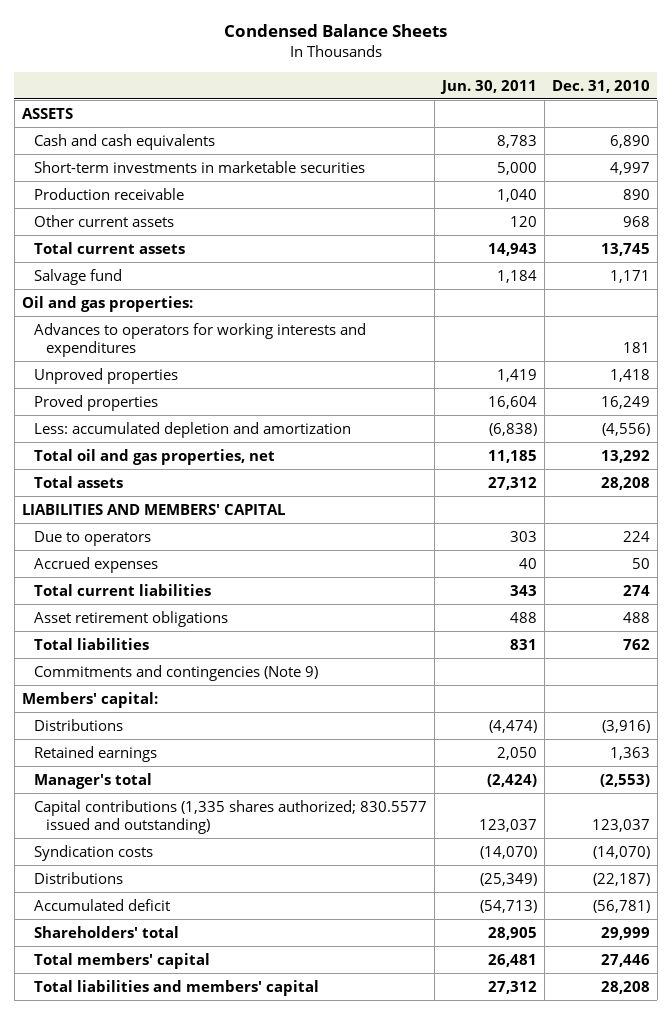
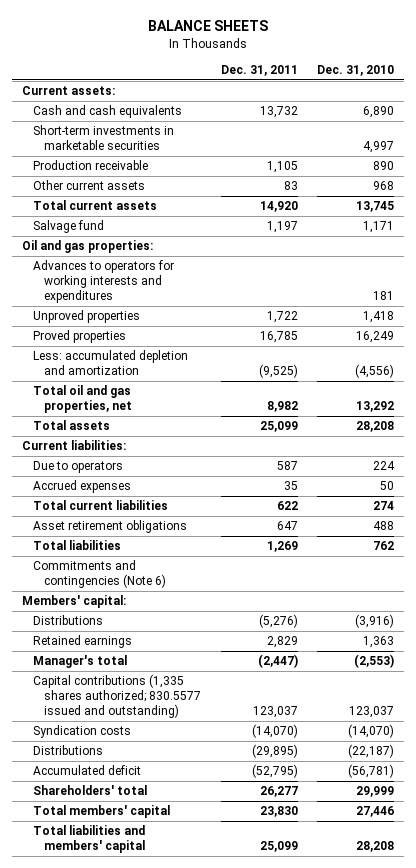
- Condensed Balance Sheets
+ BALANCE SHEETS
- | Jun. 30, 2011 | Dec. 31, 2010
+ | Dec. 31, 2011 | Dec. 31, 2010
- ASSETS
+ Current assets:
- LIABILITIES AND MEMBERS' CAPITAL
+ Current liabilities:
- Commitments and contingencies (Note 9)
+ Commitments and contingencies (Note 6)

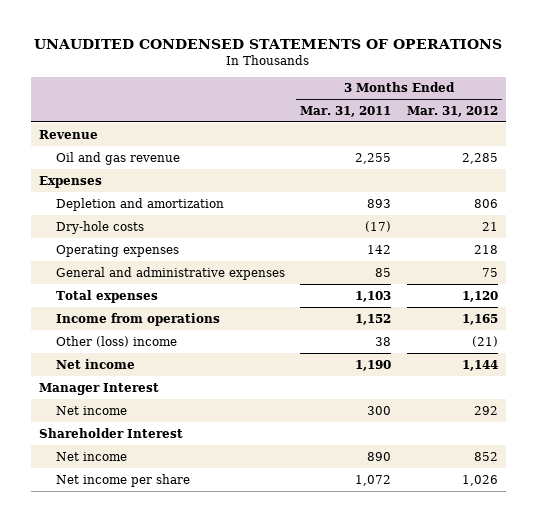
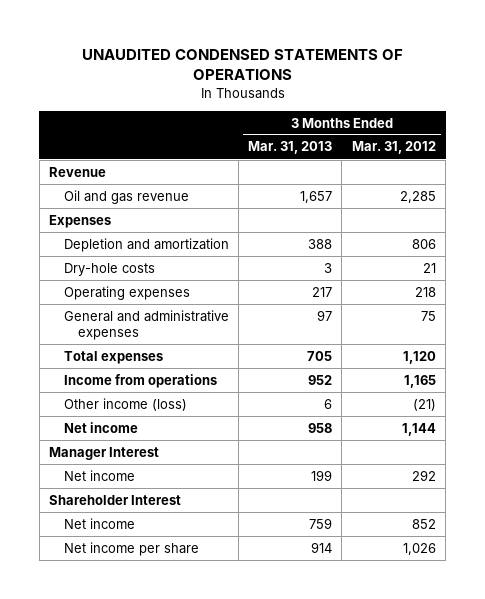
- | 3 Months Ended Mar. 31, 2011 | 3 Months Ended Mar. 31, 2012
+ | 3 Months Ended Mar. 31, 2013 | 3 Months Ended Mar. 31, 2012
- Other (loss) income | 38 | (21)
+ Other income (loss) | 6 | (21)

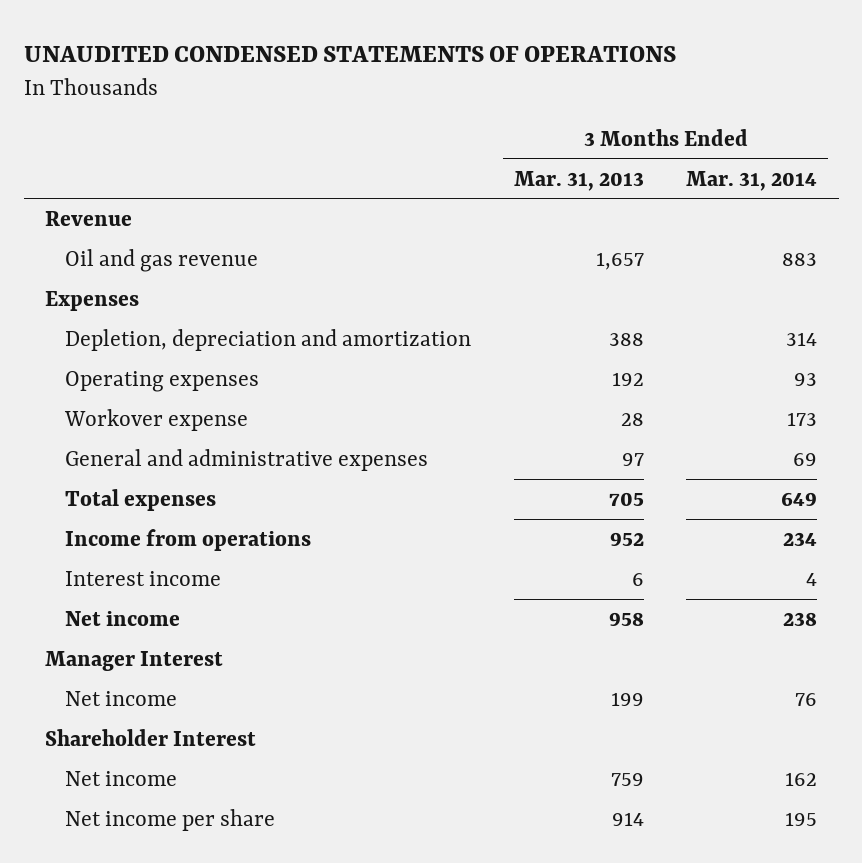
- | 3 Months Ended Mar. 31, 2013 | 3 Months Ended Mar. 31, 2012
+ | 3 Months Ended Mar. 31, 2013 | 3 Months Ended Mar. 31, 2014
- Depletion and amortization | 388 | 806
- Dry-hole costs | 3 | 21
- Operating expenses | 217 | 218
+ Depletion, depreciation and amortization | 388 | 314
+ Operating expenses | 192 | 93
+ Workover expense | 28 | 173
- Other income (loss) | 6 | (21)
+ Interest income | 6 | 4

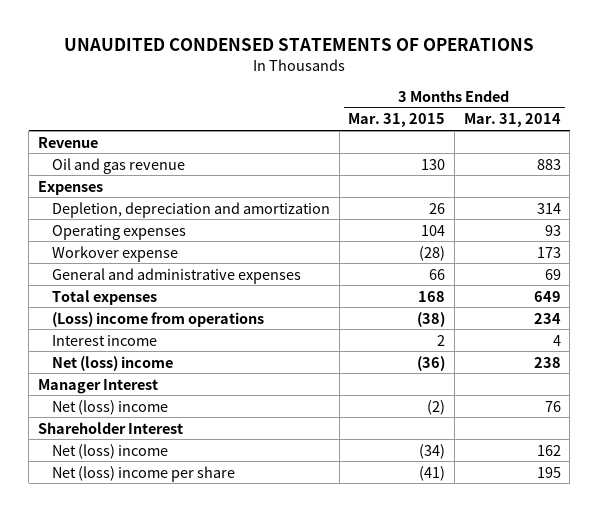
- | 3 Months Ended Mar. 31, 2013 | 3 Months Ended Mar. 31, 2014
+ | 3 Months Ended Mar. 31, 2015 | 3 Months Ended Mar. 31, 2014
- Income from operations | 952 | 234
+ (Loss) income from operations | (38) | 234
- Net income | 958 | 238
+ Net (loss) income | (36) | 238
- Net income | 199 | 76
+ Net (loss) income | (2) | 76
- Net income | 759 | 162
- Net income per share | 914 | 195
+ Net (loss) income | (34) | 162
+ Net (loss) income per share | (41) | 195

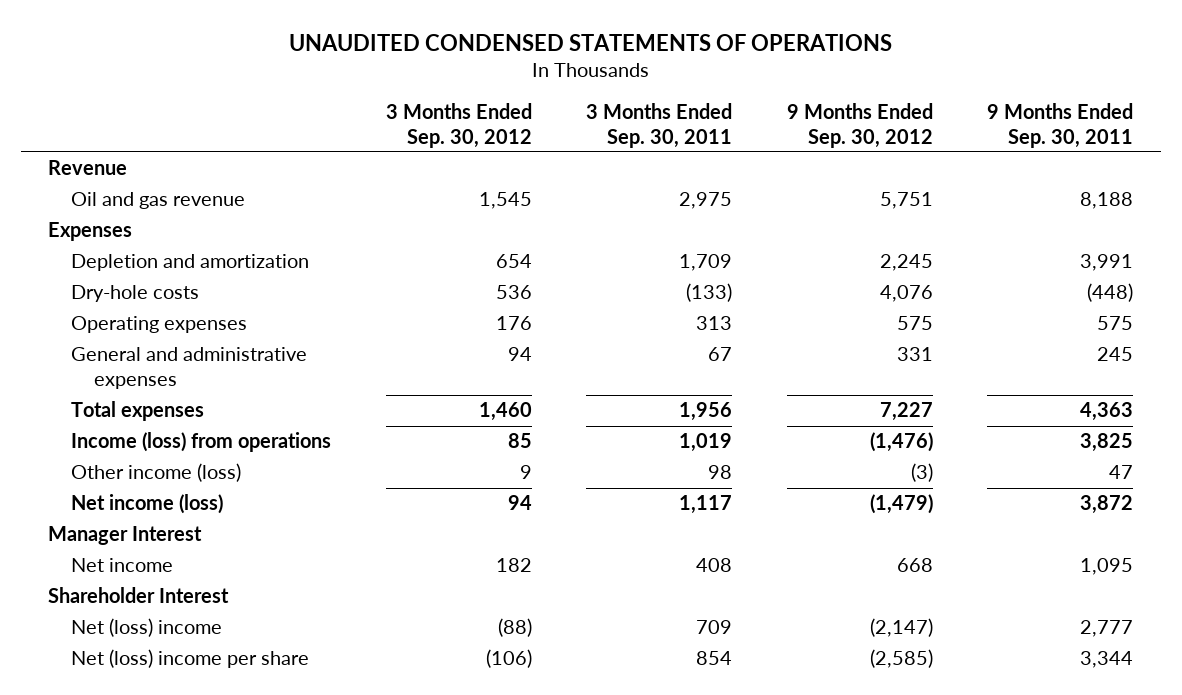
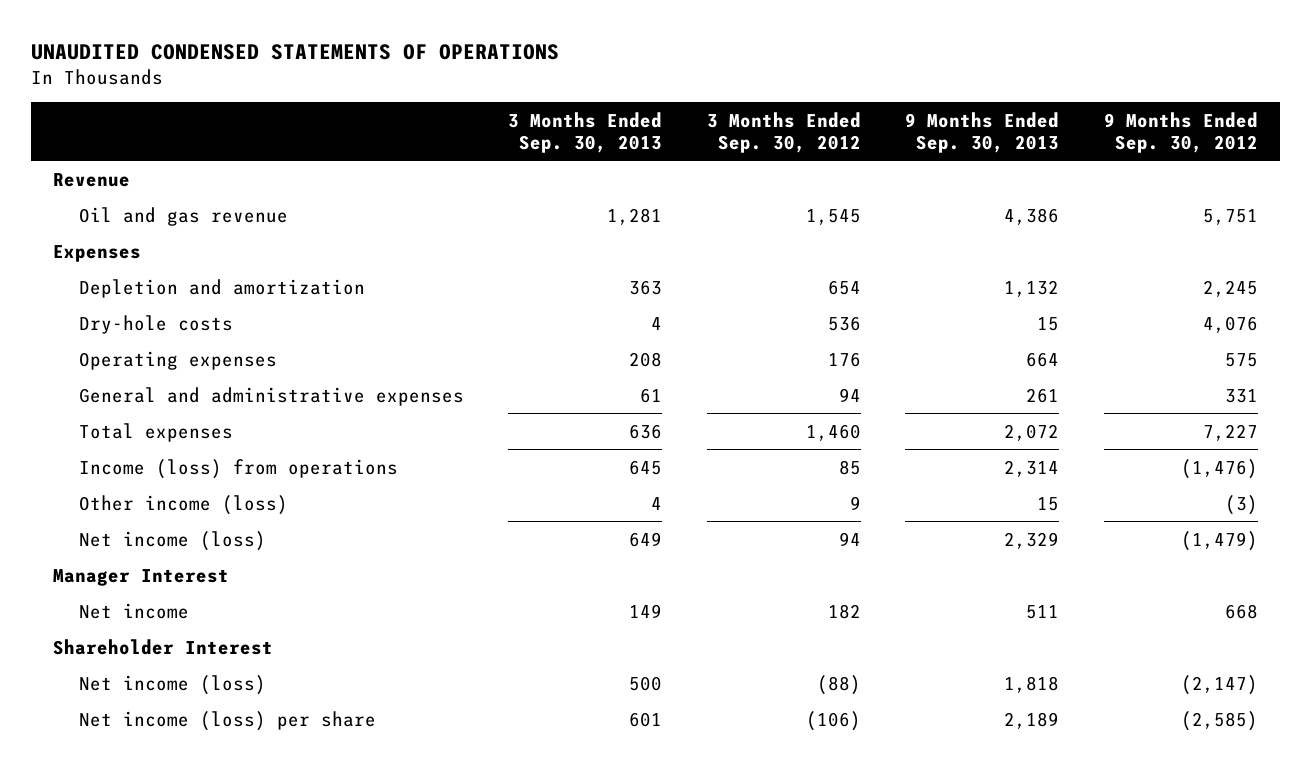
- | 3 Months Ended Sep. 30, 2012 | 3 Months Ended Sep. 30, 2011 | 9 Months Ended Sep. 30, 2012 | 9 Months Ended Sep. 30, 2011
+ | 3 Months Ended Sep. 30, 2013 | 3 Months Ended Sep. 30, 2012 | 9 Months Ended Sep. 30, 2013 | 9 Months Ended Sep. 30, 2012
- Net (loss) income | (88) | 709 | (2,147) | 2,777
- Net (loss) income per share | (106) | 854 | (2,585) | 3,344
+ Net income (loss) | 500 | (88) | 1,818 | (2,147)
+ Net income (loss) per share | 601 | (106) | 2,189 | (2,585)

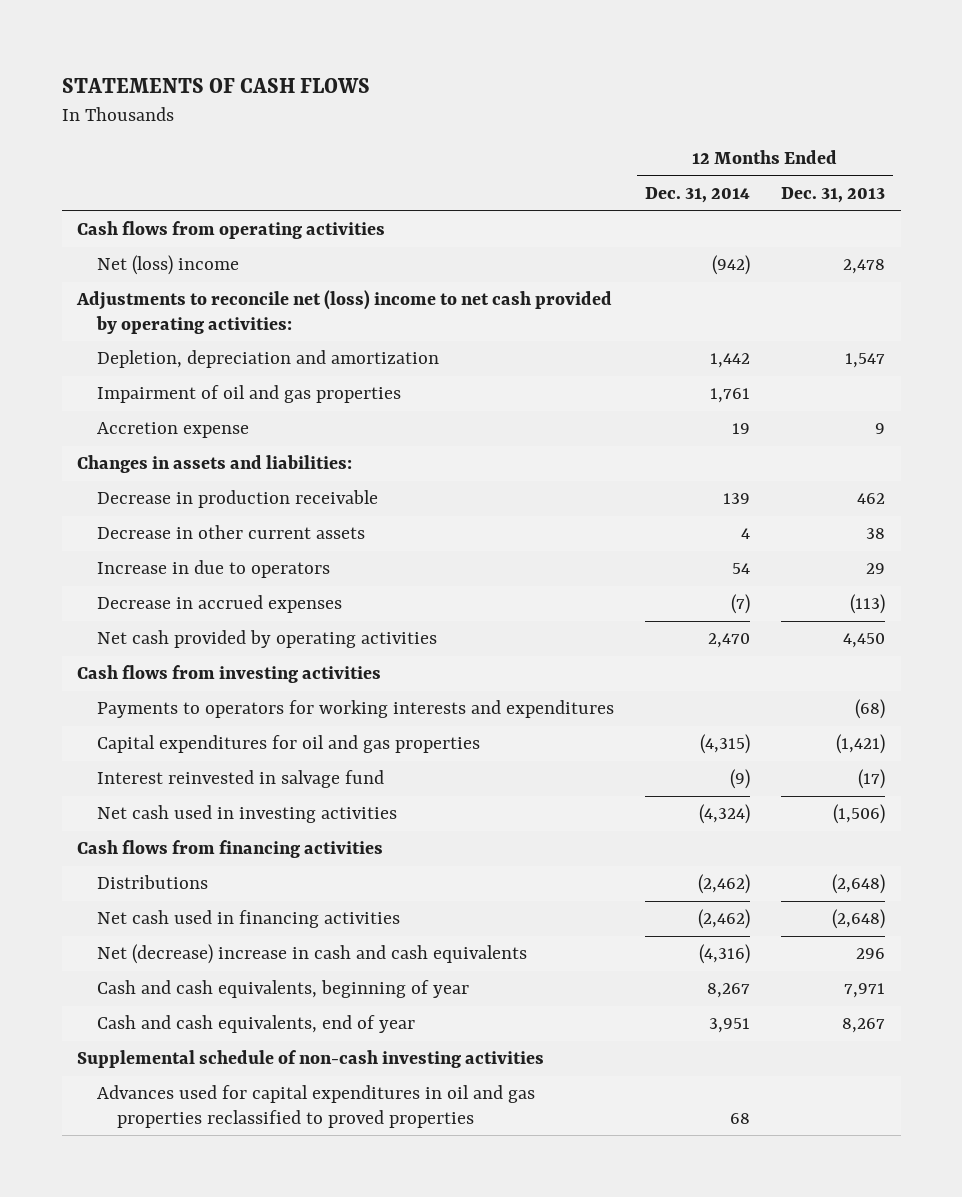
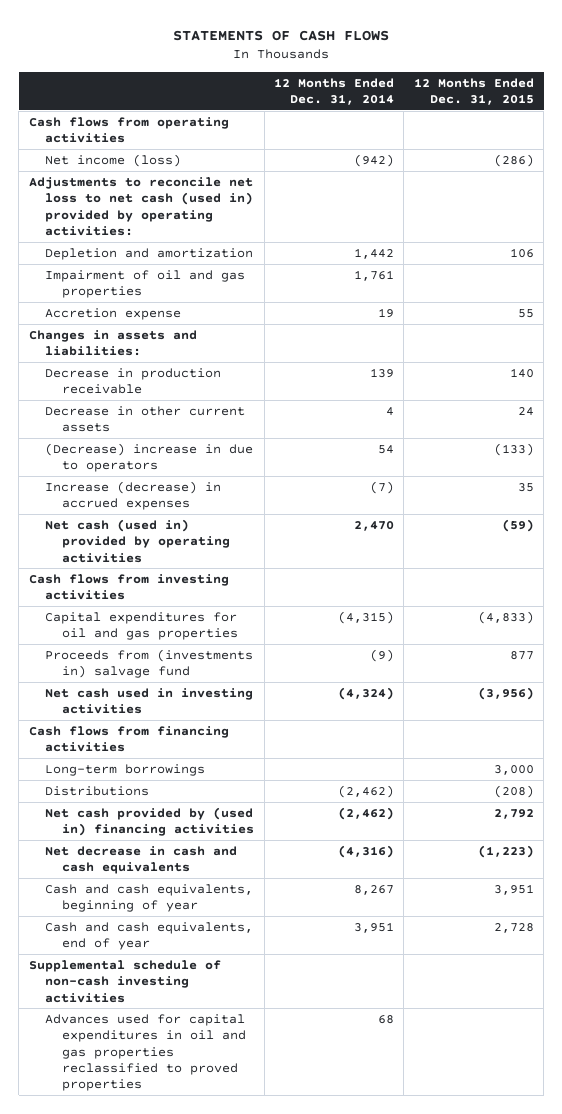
- | 12 Months Ended Dec. 31, 2014 | 12 Months Ended Dec. 31, 2013
+ | 12 Months Ended Dec. 31, 2014 | 12 Months Ended Dec. 31, 2015
- Net (loss) income | (942) | 2,478
- Adjustments to reconcile net (loss) income to net cash provided by operating activities:
- Depletion, depreciation and amortization | 1,442 | 1,547
+ Net income (loss) | (942) | (286)
+ Adjustments to reconcile net loss to net cash (used in) provided by operating activities:
+ Depletion and amortization | 1,442 | 106
- Increase in due to operators | 54 | 29
- Decrease in accrued expenses | (7) | (113)
- Net cash provided by operating activities | 2,470 | 4,450
+ (Decrease) increase in due to operators | 54 | (133)
+ Increase (decrease) in accrued expenses | (7) | 35
+ Net cash (used in) provided by operating activities | 2,470 | (59)
- Payments to operators for working interests and expenditures | | (68)
- Interest reinvested in salvage fund | (9) | (17)
+ Proceeds from (investments in) salvage fund | (9) | 877
+ Long-term borrowings | | 3,000
- Net cash used in financing activities | (2,462) | (2,648)
- Net (decrease) increase in cash and cash equivalents | (4,316) | 296
+ Net cash provided by (used in) financing activities | (2,462) | 2,792
+ Net decrease in cash and cash equivalents | (4,316) | (1,223)

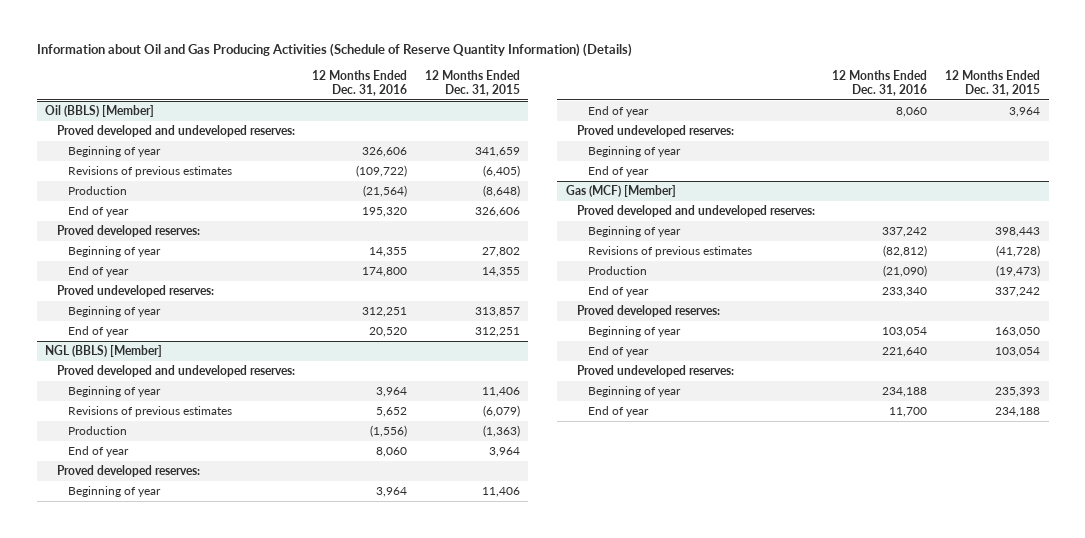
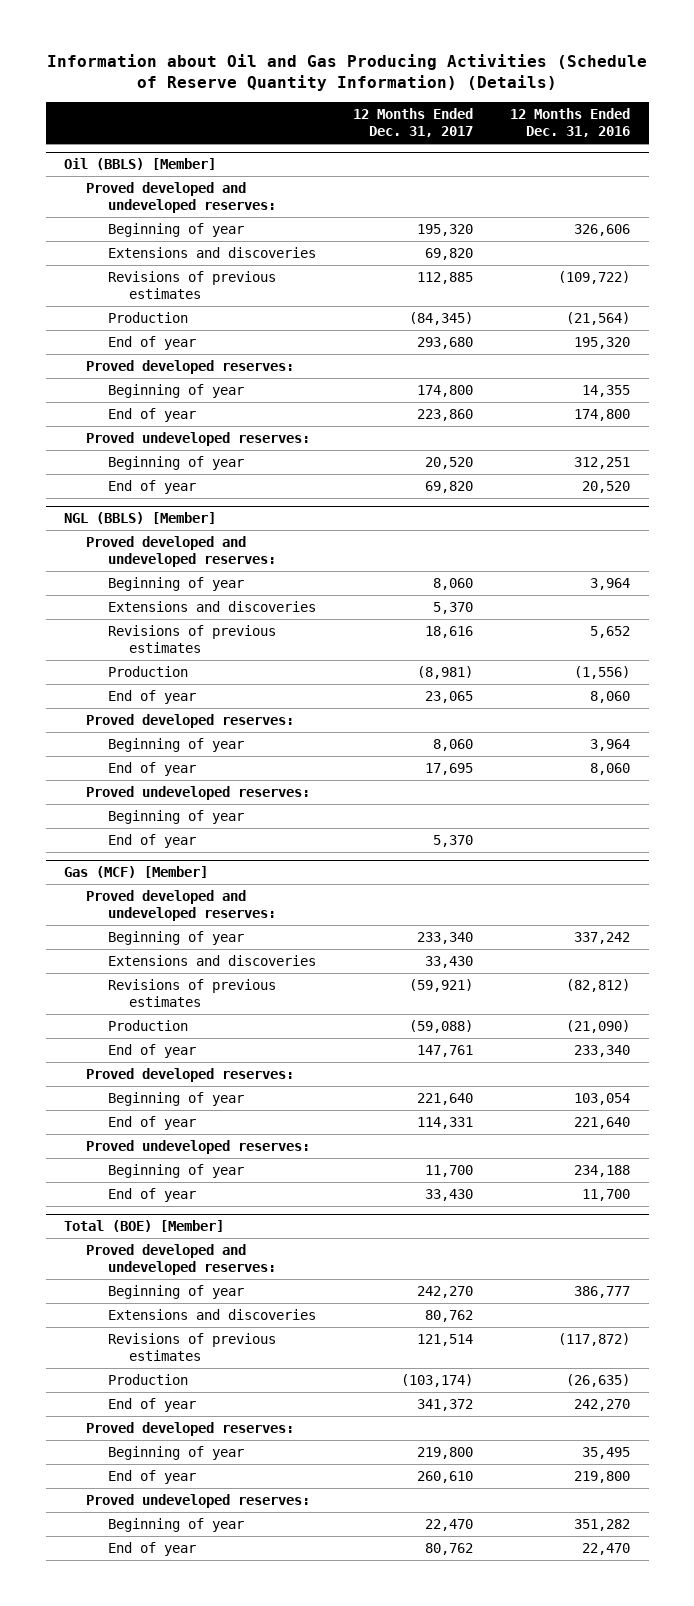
- | 12 Months Ended Dec. 31, 2016 | 12 Months Ended Dec. 31, 2015
+ | 12 Months Ended Dec. 31, 2017 | 12 Months Ended Dec. 31, 2016
@ Oil (BBLS) [Member]
+ Extensions and discoveries | 69,820 |
@ NGL (BBLS) [Member]
+ Extensions and discoveries | 5,370 |
@ Gas (MCF) [Member]
+ Extensions and discoveries | 33,430 |
+ Total (BOE) [Member]
+ Proved developed and undeveloped reserves:
+ Beginning of year | 242,270 | 386,777
+ Extensions and discoveries | 80,762 |
+ Revisions of previous estimates | 121,514 | (117,872)
+ Production | (103,174) | (26,635)
+ End of year | 341,372 | 242,270
+ Proved developed reserves:
+ Beginning of year | 219,800 | 35,495
+ End of year | 260,610 | 219,800
+ Proved undeveloped reserves:
+ Beginning of year | 22,470 | 351,282
+ End of year | 80,762 | 22,470

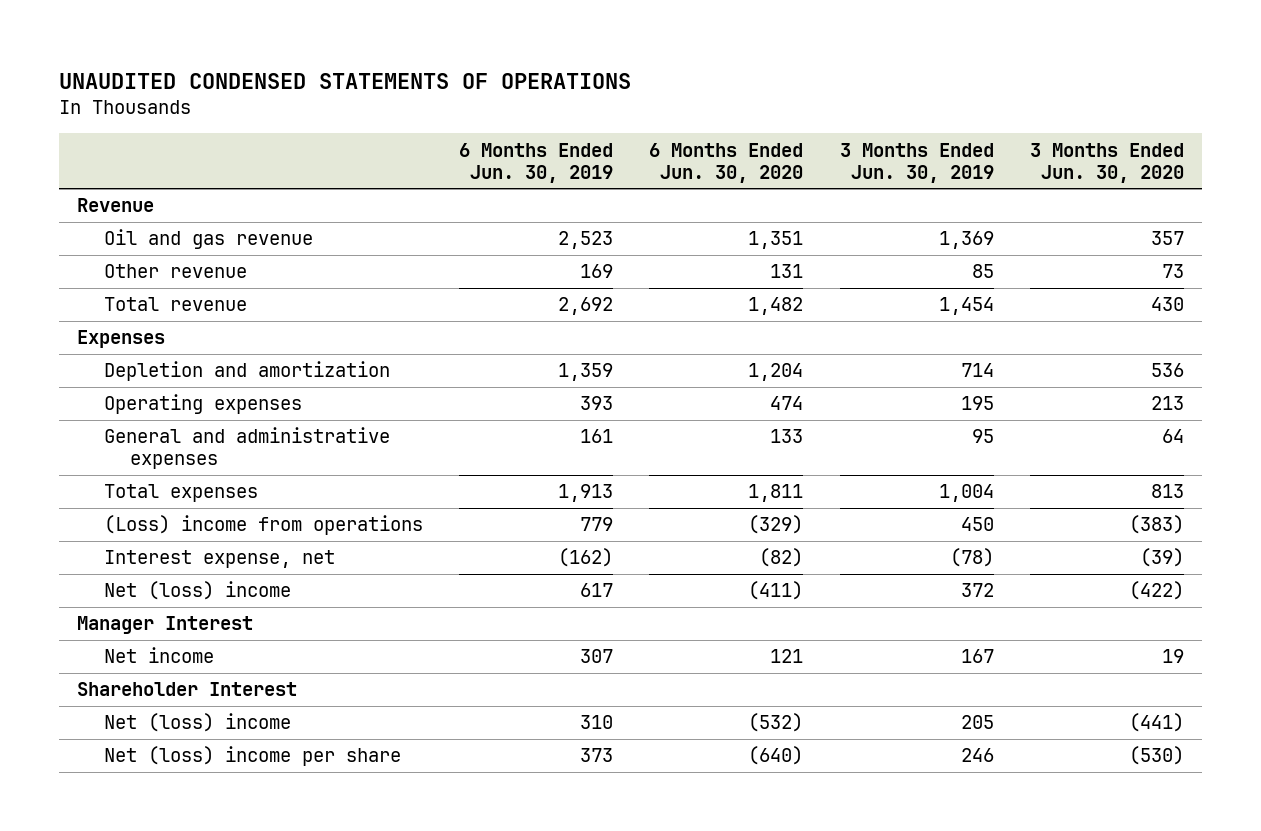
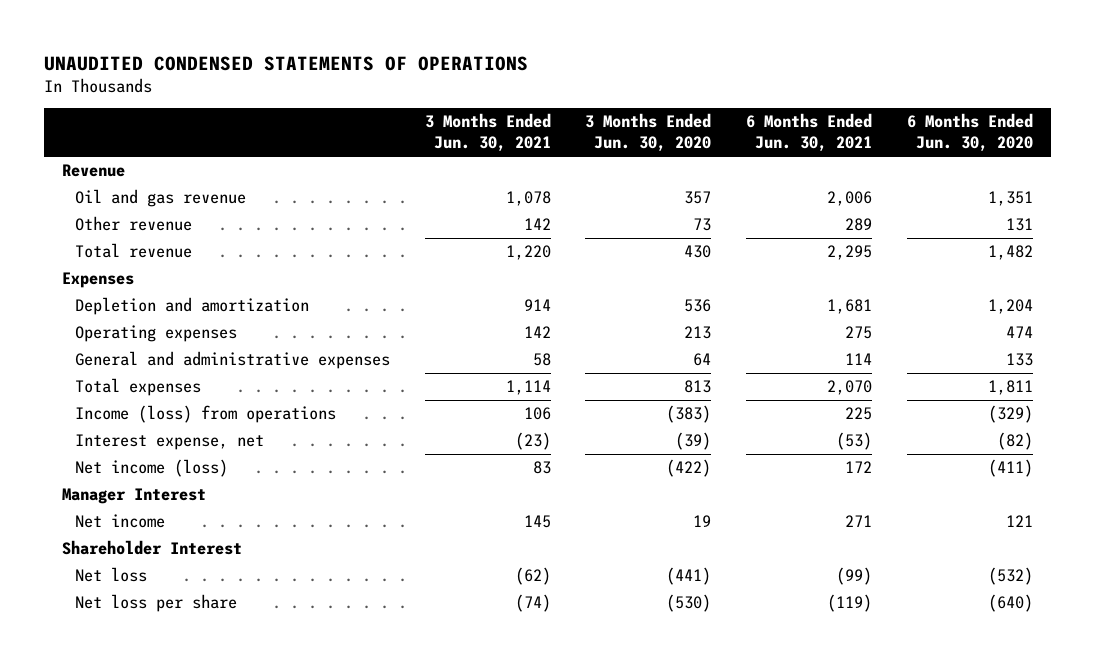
- | 6 Months Ended Jun. 30, 2019 | 6 Months Ended Jun. 30, 2020 | 3 Months Ended Jun. 30, 2019 | 3 Months Ended Jun. 30, 2020
+ | 3 Months Ended Jun. 30, 2021 | 3 Months Ended Jun. 30, 2020 | 6 Months Ended Jun. 30, 2021 | 6 Months Ended Jun. 30, 2020
- (Loss) income from operations | 779 | (329) | 450 | (383)
+ Income (loss) from operations | 106 | (383) | 225 | (329)
- Net (loss) income | 617 | (411) | 372 | (422)
+ Net income (loss) | 83 | (422) | 172 | (411)
- Net (loss) income | 310 | (532) | 205 | (441)
- Net (loss) income per share | 373 | (640) | 246 | (530)
+ Net loss | (62) | (441) | (99) | (532)
+ Net loss per share | (74) | (530) | (119) | (640)

